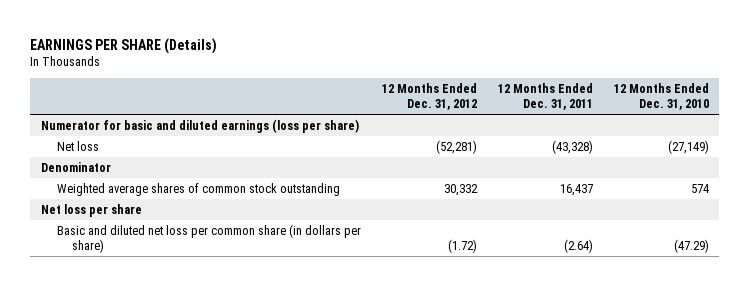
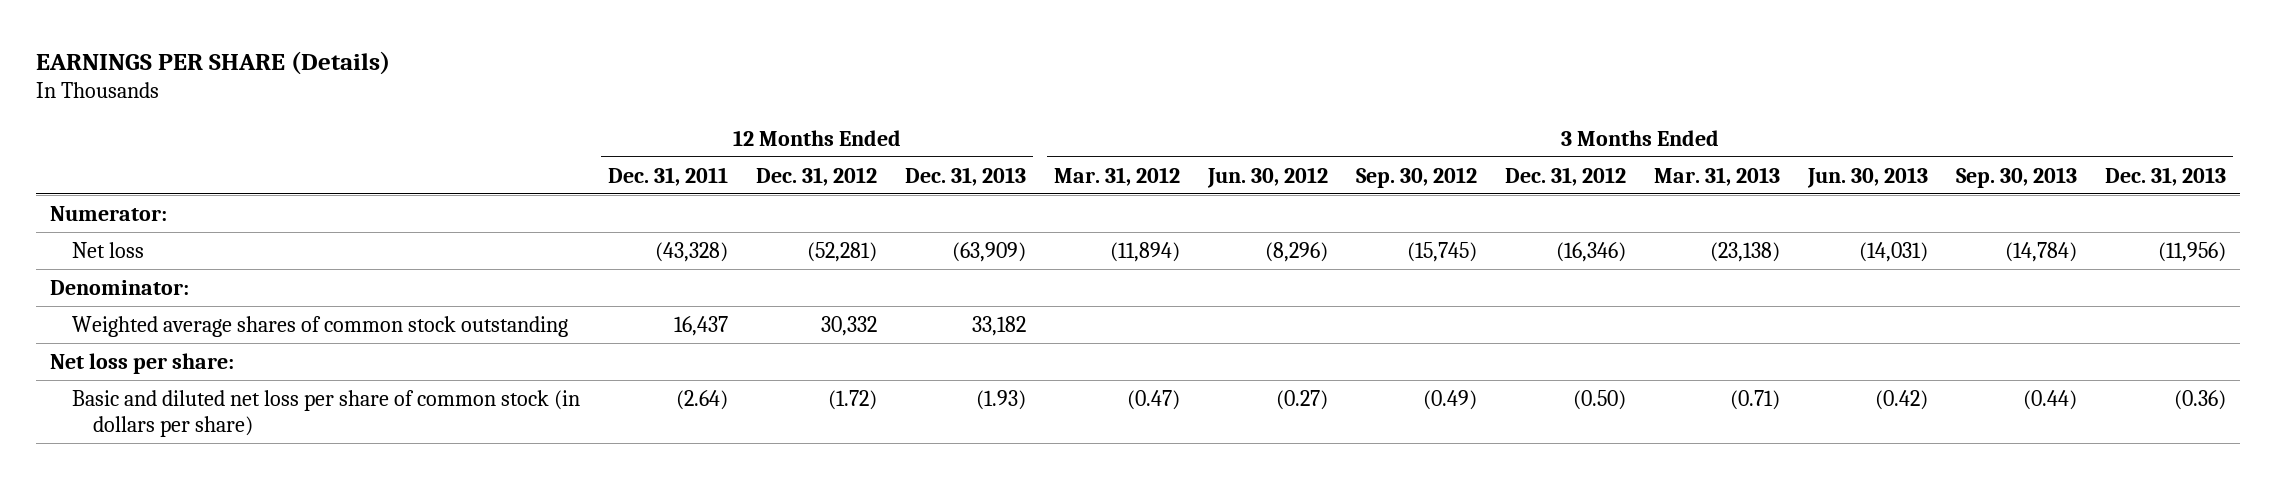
- | 12 Months Ended Dec. 31, 2012 | 12 Months Ended Dec. 31, 2011 | 12 Months Ended Dec. 31, 2010
+ | 12 Months Ended Dec. 31, 2011 | 12 Months Ended Dec. 31, 2012 | 12 Months Ended Dec. 31, 2013 | 3 Months Ended Mar. 31, 2012 | 3 Months Ended Jun. 30, 2012 | 3 Months Ended Sep. 30, 2012 | 3 Months Ended Dec. 31, 2012 | 3 Months Ended Mar. 31, 2013 | 3 Months Ended Jun. 30, 2013 | 3 Months Ended Sep. 30, 2013 | 3 Months Ended Dec. 31, 2013
- Numerator for basic and diluted earnings (loss per share)
+ Numerator:
- Denominator
+ Denominator:
- Net loss per share
- Basic and diluted net loss per common share (in dollars per share) | (1.72) | (2.64) | (47.29)
+ Net loss per share:
+ Basic and diluted net loss per share of common stock (in dollars per share) | (2.64) | (1.72) | (1.93) | (0.47) | (0.27) | (0.49) | (0.50) | (0.71) | (0.42) | (0.44) | (0.36)

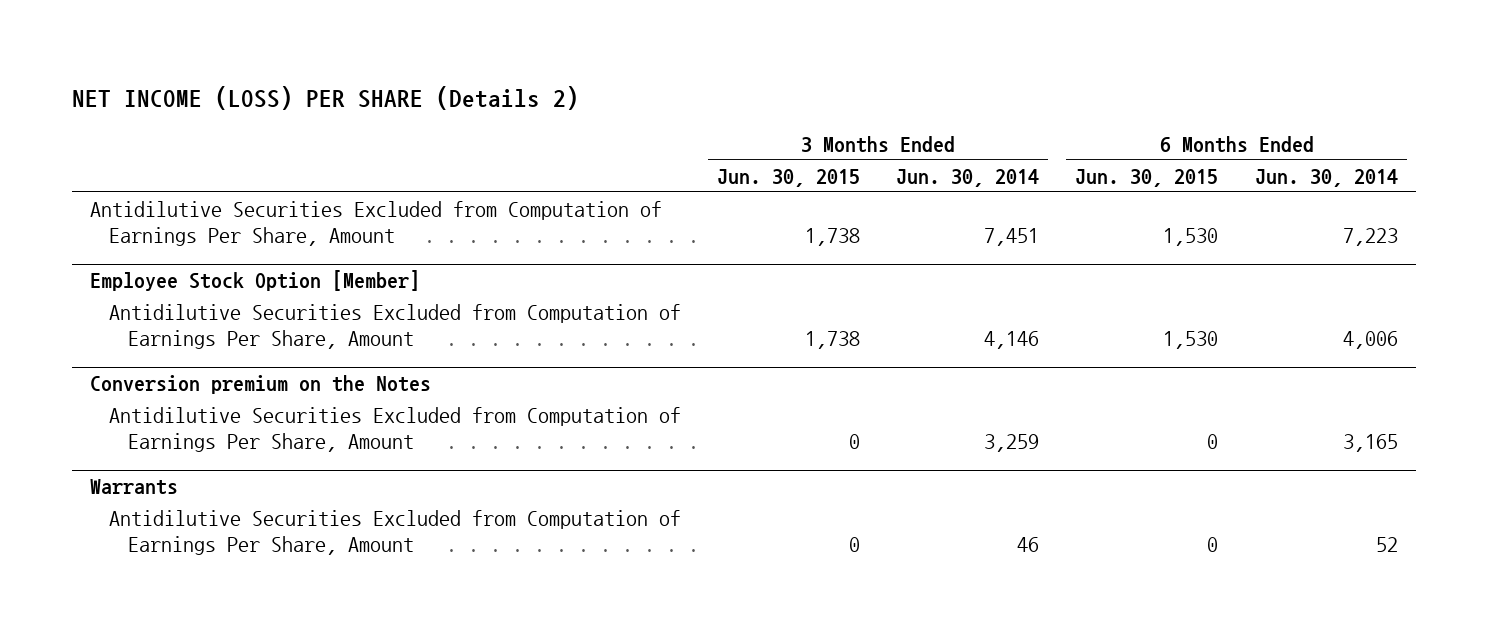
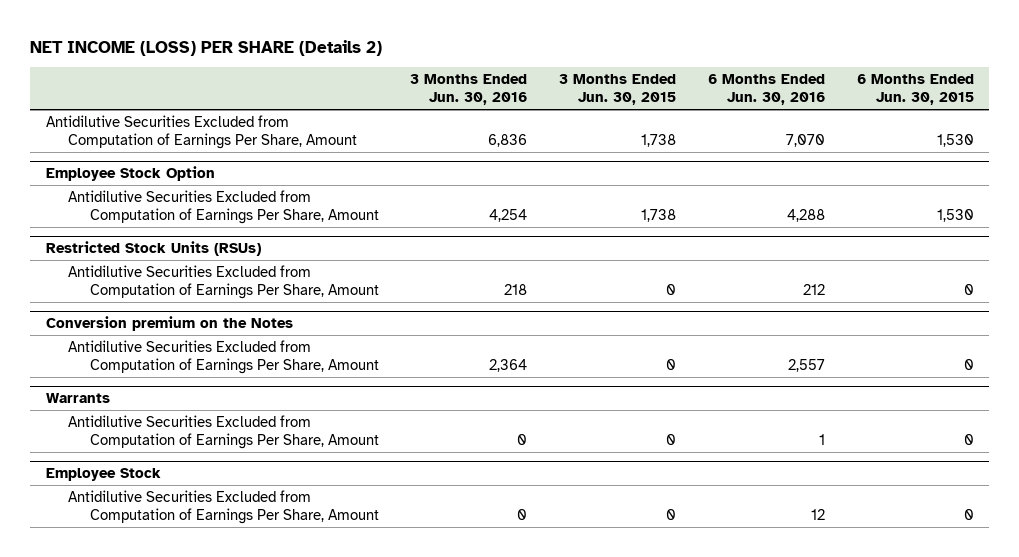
- | 3 Months Ended Jun. 30, 2015 | 3 Months Ended Jun. 30, 2014 | 6 Months Ended Jun. 30, 2015 | 6 Months Ended Jun. 30, 2014
+ | 3 Months Ended Jun. 30, 2016 | 3 Months Ended Jun. 30, 2015 | 6 Months Ended Jun. 30, 2016 | 6 Months Ended Jun. 30, 2015
- Employee Stock Option [Member]
+ Employee Stock Option
+ Restricted Stock Units (RSUs)
+ Antidilutive Securities Excluded from Computation of Earnings Per Share, Amount | 218 | 0 | 212 | 0
+ Employee Stock
+ Antidilutive Securities Excluded from Computation of Earnings Per Share, Amount | 0 | 0 | 12 | 0

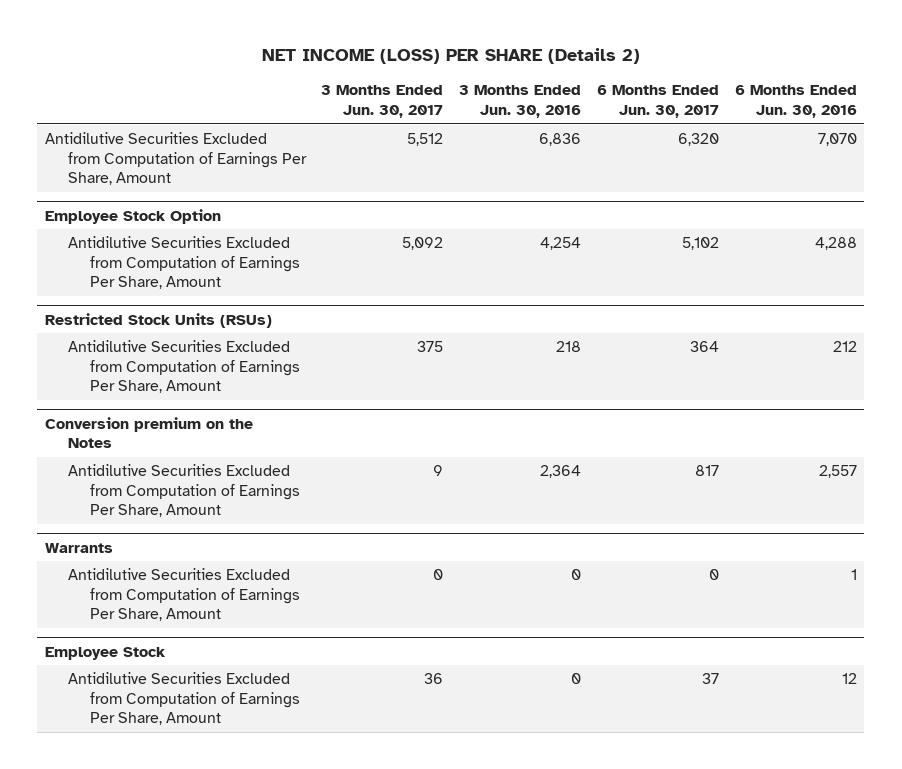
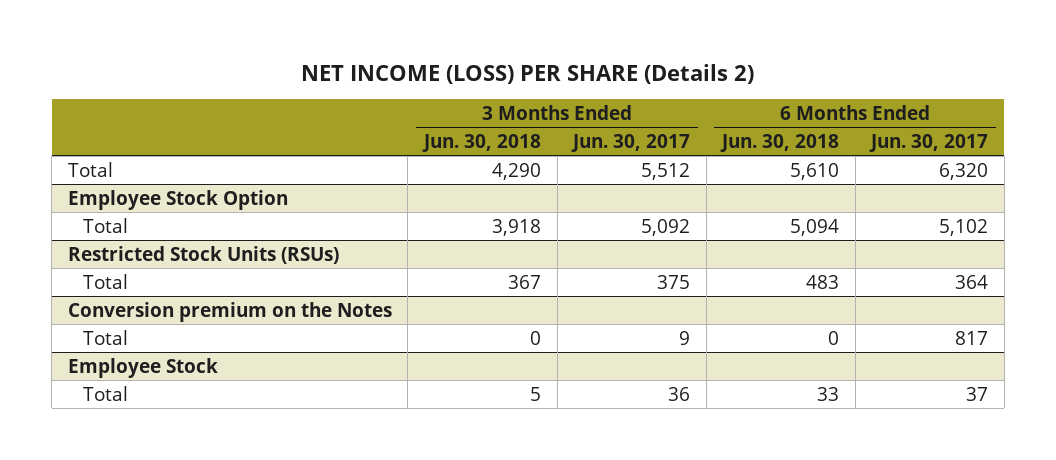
- | 3 Months Ended Jun. 30, 2017 | 3 Months Ended Jun. 30, 2016 | 6 Months Ended Jun. 30, 2017 | 6 Months Ended Jun. 30, 2016
+ | 3 Months Ended Jun. 30, 2018 | 3 Months Ended Jun. 30, 2017 | 6 Months Ended Jun. 30, 2018 | 6 Months Ended Jun. 30, 2017
- Antidilutive Securities Excluded from Computation of Earnings Per Share, Amount | 5,512 | 6,836 | 6,320 | 7,070
+ Total | 4,290 | 5,512 | 5,610 | 6,320
@ Employee Stock Option
- Antidilutive Securities Excluded from Computation of Earnings Per Share, Amount | 5,092 | 4,254 | 5,102 | 4,288
+ Total | 3,918 | 5,092 | 5,094 | 5,102
@ Restricted Stock Units (RSUs)
- Antidilutive Securities Excluded from Computation of Earnings Per Share, Amount | 375 | 218 | 364 | 212
+ Total | 367 | 375 | 483 | 364
@ Conversion premium on the Notes
- Antidilutive Securities Excluded from Computation of Earnings Per Share, Amount | 9 | 2,364 | 817 | 2,557
- Warrants
- Antidilutive Securities Excluded from Computation of Earnings Per Share, Amount | 0 | 0 | 0 | 1
@ Conversion premium on the Notes
+ Total | 0 | 9 | 0 | 817
@ Employee Stock
- Antidilutive Securities Excluded from Computation of Earnings Per Share, Amount | 36 | 0 | 37 | 12
+ Total | 5 | 36 | 33 | 37

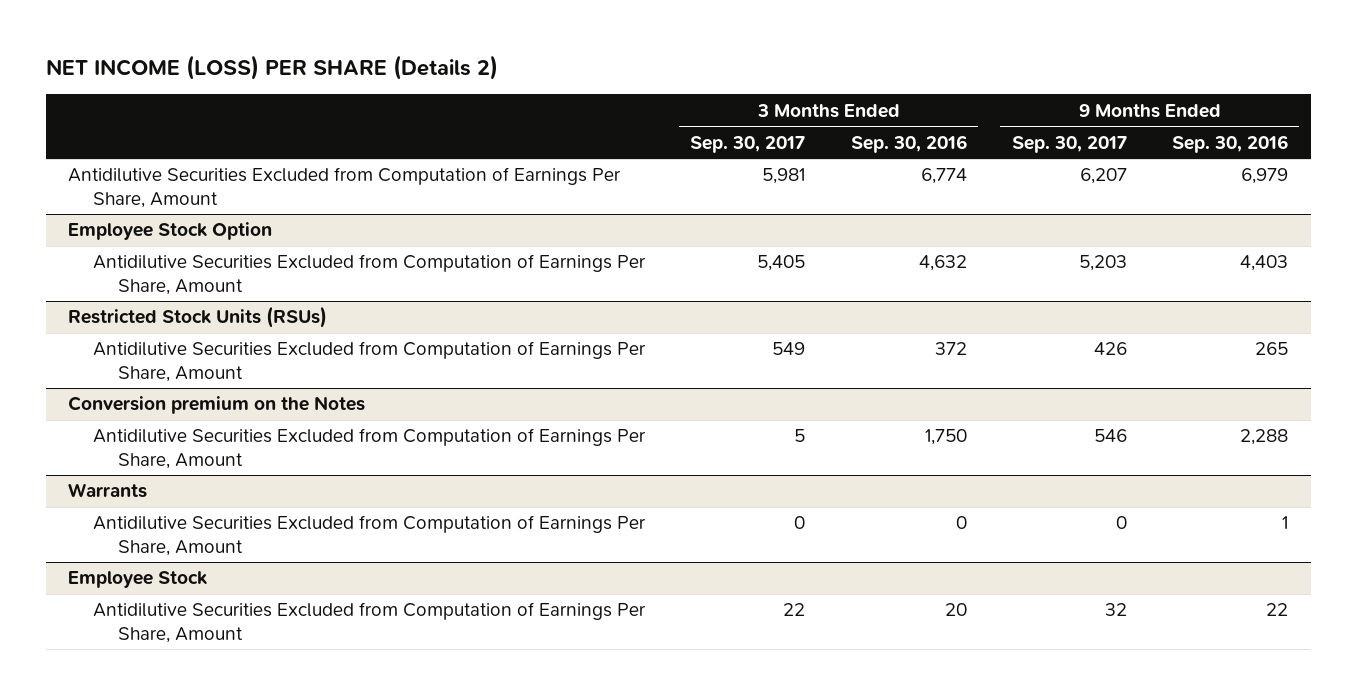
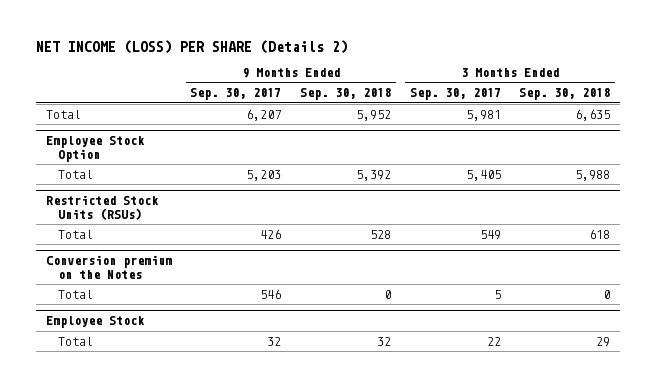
- | 3 Months Ended Sep. 30, 2017 | 3 Months Ended Sep. 30, 2016 | 9 Months Ended Sep. 30, 2017 | 9 Months Ended Sep. 30, 2016
+ | 9 Months Ended Sep. 30, 2017 | 9 Months Ended Sep. 30, 2018 | 3 Months Ended Sep. 30, 2017 | 3 Months Ended Sep. 30, 2018
- Antidilutive Securities Excluded from Computation of Earnings Per Share, Amount | 5,981 | 6,774 | 6,207 | 6,979
+ Total | 6,207 | 5,952 | 5,981 | 6,635
@ Employee Stock Option
- Antidilutive Securities Excluded from Computation of Earnings Per Share, Amount | 5,405 | 4,632 | 5,203 | 4,403
+ Total | 5,203 | 5,392 | 5,405 | 5,988
@ Restricted Stock Units (RSUs)
- Antidilutive Securities Excluded from Computation of Earnings Per Share, Amount | 549 | 372 | 426 | 265
+ Total | 426 | 528 | 549 | 618
@ Conversion premium on the Notes
- Antidilutive Securities Excluded from Computation of Earnings Per Share, Amount | 5 | 1,750 | 546 | 2,288
- Warrants
- Antidilutive Securities Excluded from Computation of Earnings Per Share, Amount | 0 | 0 | 0 | 1
@ Conversion premium on the Notes
+ Total | 546 | 0 | 5 | 0
@ Employee Stock
- Antidilutive Securities Excluded from Computation of Earnings Per Share, Amount | 22 | 20 | 32 | 22
+ Total | 32 | 32 | 22 | 29

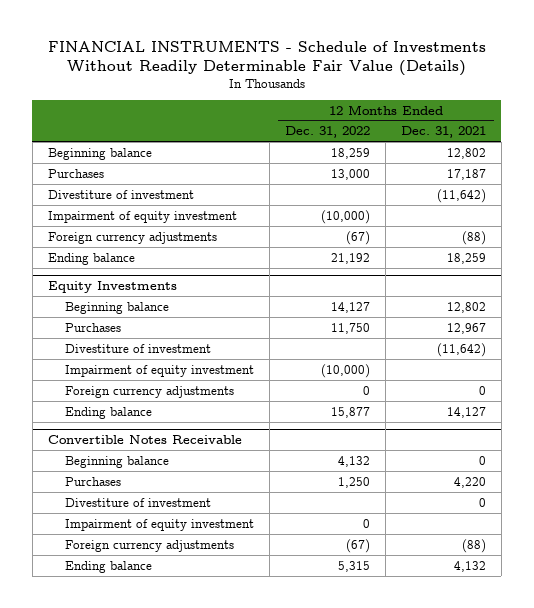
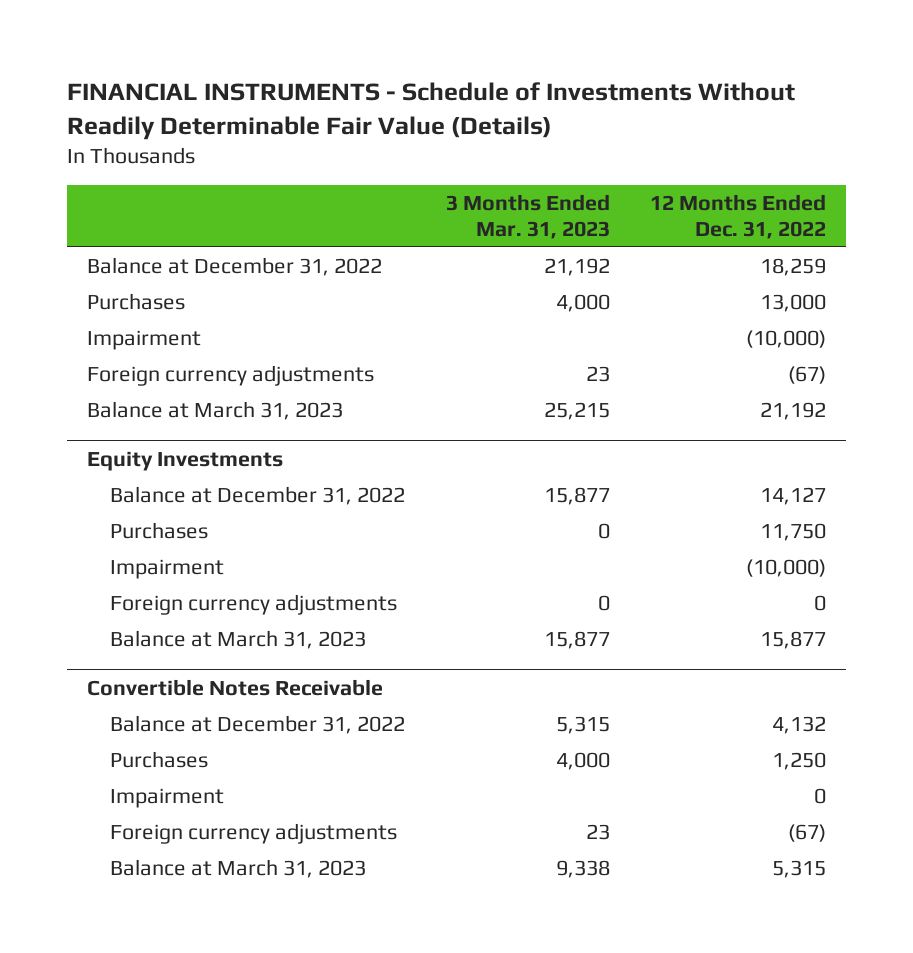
- | 12 Months Ended Dec. 31, 2022 | 12 Months Ended Dec. 31, 2021
+ | 3 Months Ended Mar. 31, 2023 | 12 Months Ended Dec. 31, 2022
- Beginning balance | 18,259 | 12,802
+ Balance at December 31, 2022 | 21,192 | 18,259
- Divestiture of investment | | (11,642)
- Impairment of equity investment | (10,000) |
+ Impairment | | (10,000)
- Ending balance | 21,192 | 18,259
+ Balance at March 31, 2023 | 25,215 | 21,192
@ Equity Investments
- Beginning balance | 14,127 | 12,802
+ Balance at December 31, 2022 | 15,877 | 14,127
- Divestiture of investment | | (11,642)
- Impairment of equity investment | (10,000) |
+ Impairment | | (10,000)
- Ending balance | 15,877 | 14,127
+ Balance at March 31, 2023 | 15,877 | 15,877
@ Convertible Notes Receivable
- Beginning balance | 4,132 | 0
+ Balance at December 31, 2022 | 5,315 | 4,132
- Divestiture of investment | | 0
- Impairment of equity investment | 0 |
+ Impairment | | 0
- Ending balance | 5,315 | 4,132
+ Balance at March 31, 2023 | 9,338 | 5,315

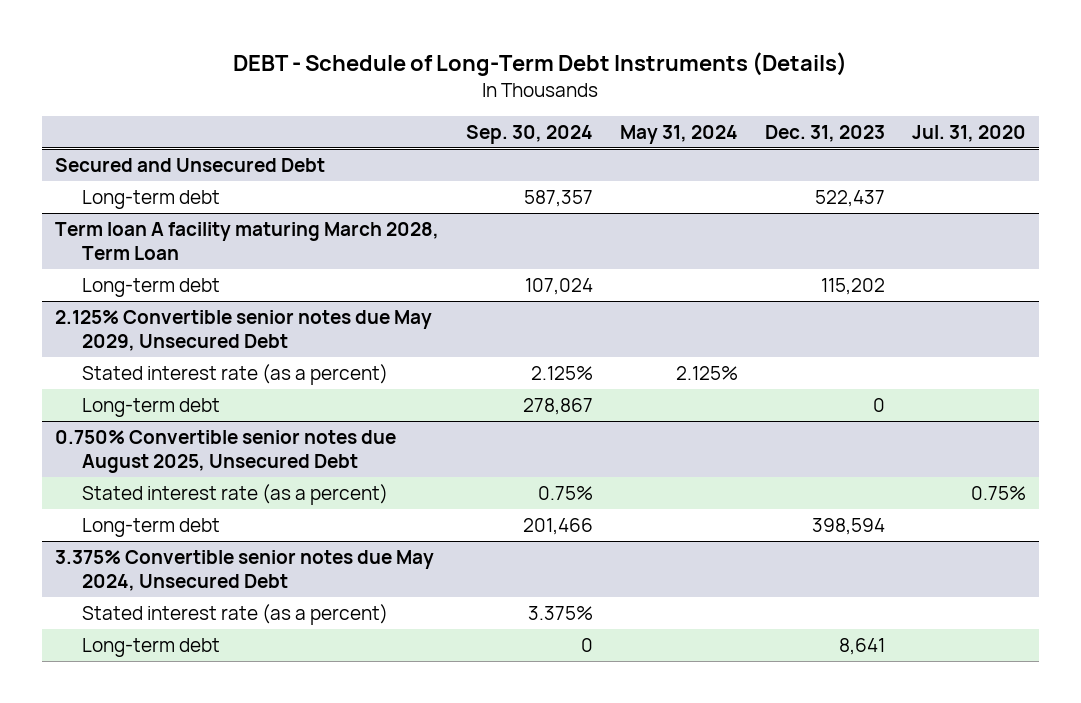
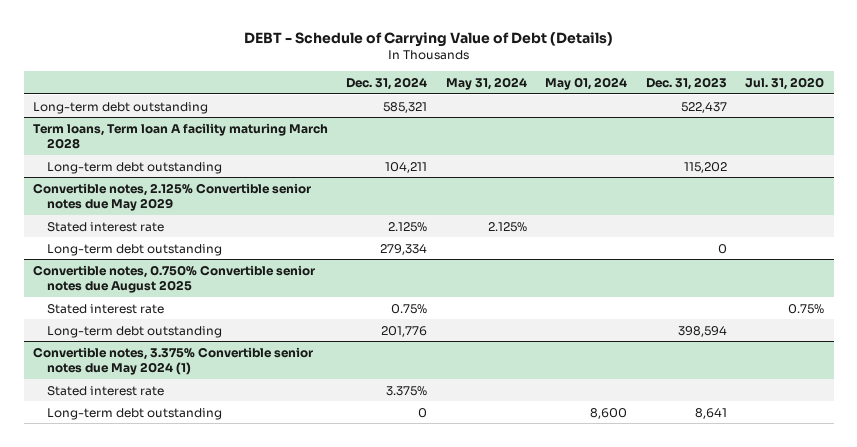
- DEBT - Schedule of Long-Term Debt Instruments (Details)
+ DEBT - Schedule of Carrying Value of Debt (Details)
- | Sep. 30, 2024 | May 31, 2024 | Dec. 31, 2023 | Jul. 31, 2020
+ | Dec. 31, 2024 | May 31, 2024 | May 01, 2024 | Dec. 31, 2023 | Jul. 31, 2020
- Secured and Unsecured Debt
- Long-term debt | 587,357 | | 522,437 |
- Term loan A facility maturing March 2028, Term Loan
- Long-term debt | 107,024 | | 115,202 |
- 2.125% Convertible senior notes due May 2029, Unsecured Debt
- Stated interest rate (as a percent) | 2.125% | 2.125% | |
- Long-term debt | 278,867 | | 0 |
- 0.750% Convertible senior notes due August 2025, Unsecured Debt
- Stated interest rate (as a percent) | 0.75% | | | 0.75%
- Long-term debt | 201,466 | | 398,594 |
- 3.375% Convertible senior notes due May 2024, Unsecured Debt
- Stated interest rate (as a percent) | 3.375% | | |
- Long-term debt | 0 | | 8,641 |
+ Long-term debt outstanding | 585,321 | | | 522,437 |
+ Term loans, Term loan A facility maturing March 2028
+ Long-term debt outstanding | 104,211 | | | 115,202 |
+ Convertible notes, 2.125% Convertible senior notes due May 2029
+ Stated interest rate | 2.125% | 2.125% | | |
+ Long-term debt outstanding | 279,334 | | | 0 |
+ Convertible notes, 0.750% Convertible senior notes due August 2025
+ Stated interest rate | 0.75% | | | | 0.75%
+ Long-term debt outstanding | 201,776 | | | 398,594 |
+ Convertible notes, 3.375% Convertible senior notes due May 2024 (1)
+ Stated interest rate | 3.375% | | | |
+ Long-term debt outstanding | 0 | | 8,600 | 8,641 |

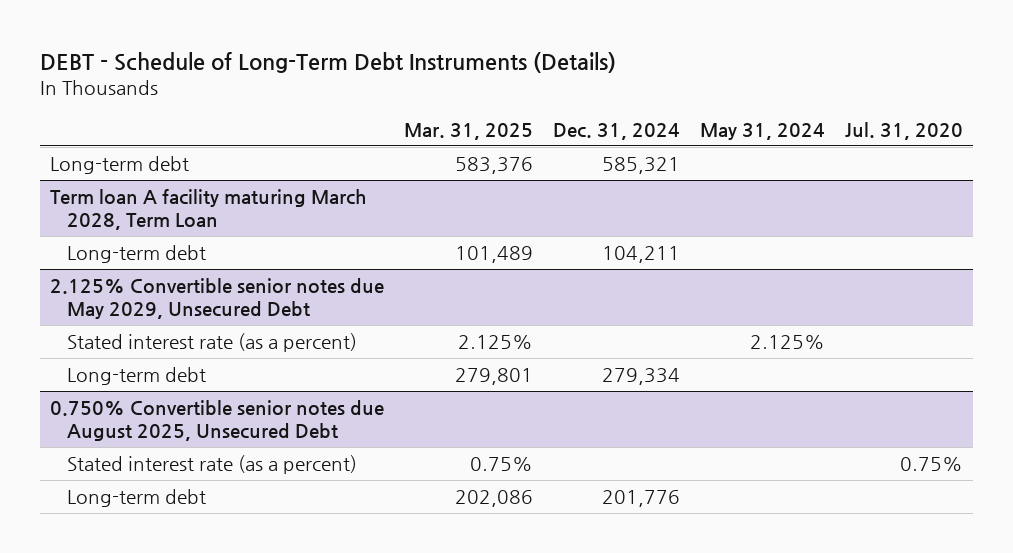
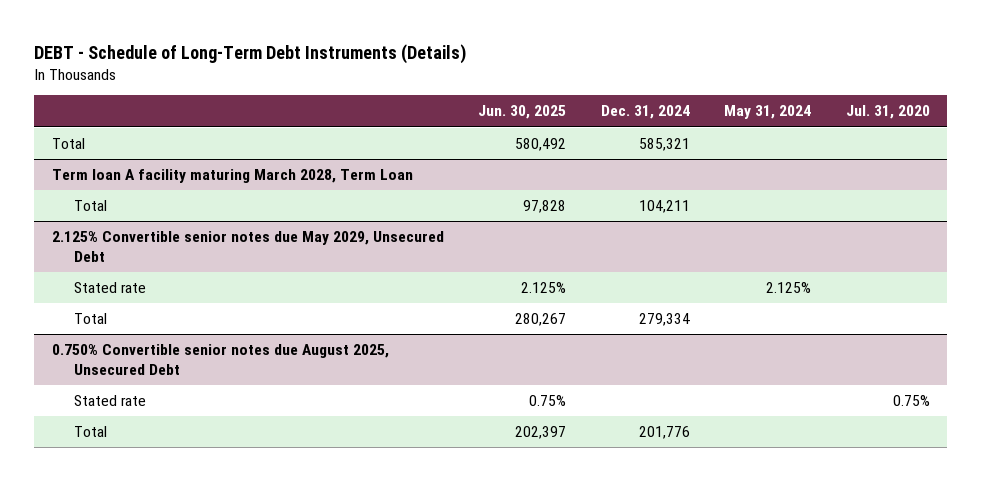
- | Mar. 31, 2025 | Dec. 31, 2024 | May 31, 2024 | Jul. 31, 2020
+ | Jun. 30, 2025 | Dec. 31, 2024 | May 31, 2024 | Jul. 31, 2020
- Long-term debt | 583,376 | 585,321 | |
+ Total | 580,492 | 585,321 | |
@ Term loan A facility maturing March 2028, Term Loan
- Long-term debt | 101,489 | 104,211 | |
+ Total | 97,828 | 104,211 | |
@ 2.125% Convertible senior notes due May 2029, Unsecured Debt
- Stated interest rate (as a percent) | 2.125% | | 2.125% |
- Long-term debt | 279,801 | 279,334 | |
+ Stated rate | 2.125% | | 2.125% |
+ Total | 280,267 | 279,334 | |
@ 0.750% Convertible senior notes due August 2025, Unsecured Debt
- Stated interest rate (as a percent) | 0.75% | | | 0.75%
- Long-term debt | 202,086 | 201,776 | |
+ Stated rate | 0.75% | | | 0.75%
+ Total | 202,397 | 201,776 | |

